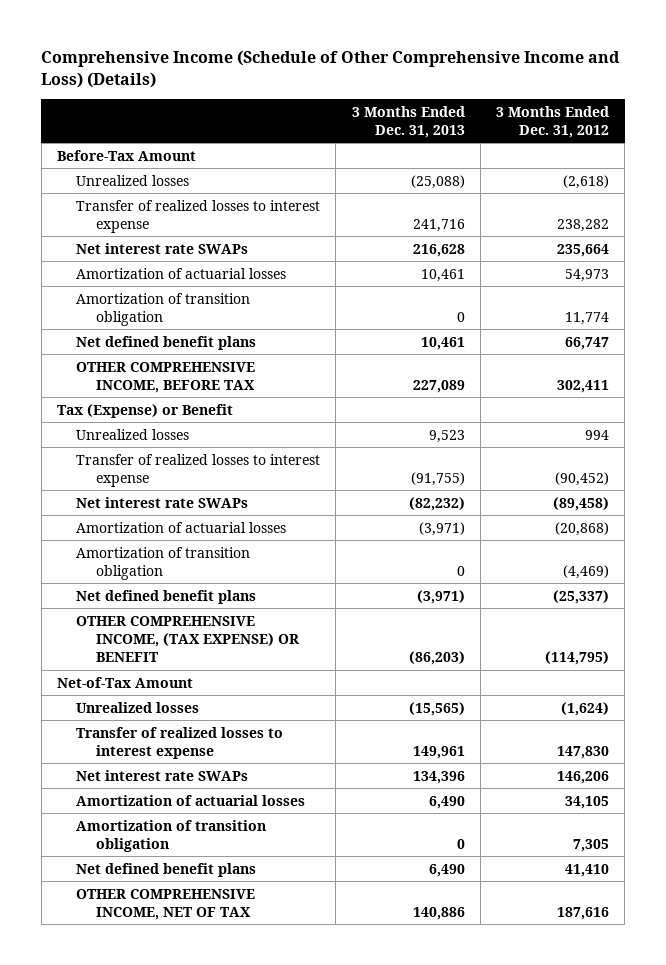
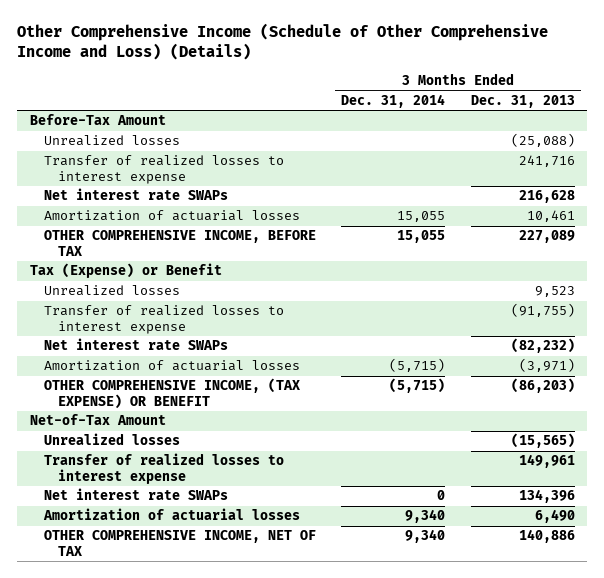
- Comprehensive Income (Schedule of Other Comprehensive Income and Loss) (Details)
+ Other Comprehensive Income (Schedule of Other Comprehensive Income and Loss) (Details)
- | 3 Months Ended Dec. 31, 2013 | 3 Months Ended Dec. 31, 2012
+ | 3 Months Ended Dec. 31, 2014 | 3 Months Ended Dec. 31, 2013
- Amortization of transition obligation | 0 | 11,774
- Net defined benefit plans | 10,461 | 66,747
- Amortization of transition obligation | 0 | (4,469)
- Net defined benefit plans | (3,971) | (25,337)
- Amortization of transition obligation | 0 | 7,305
- Net defined benefit plans | 6,490 | 41,410

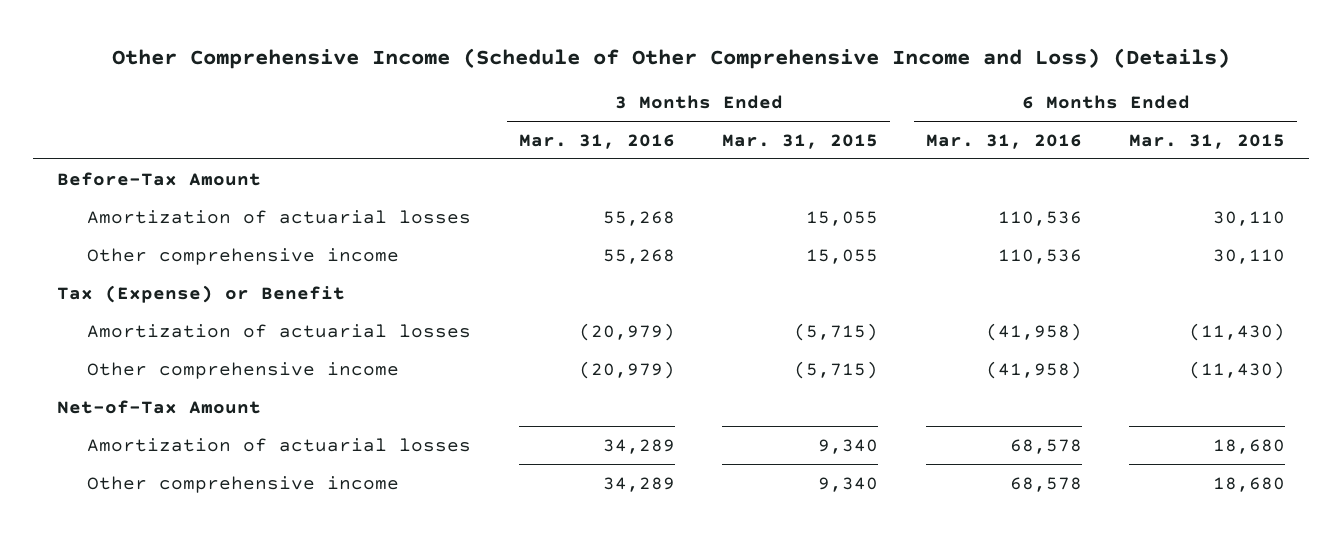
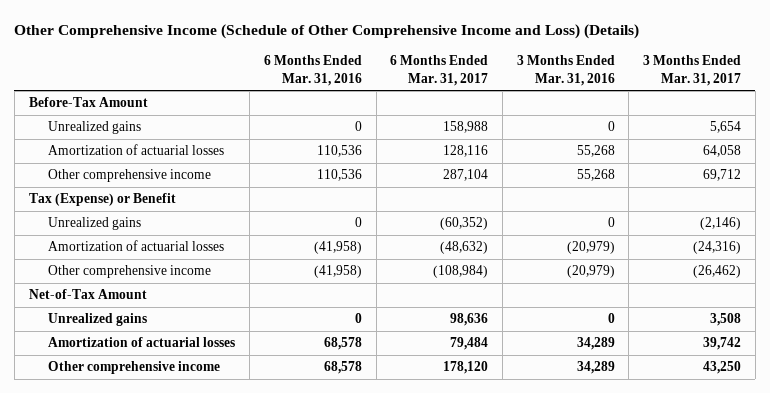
- | 3 Months Ended Mar. 31, 2016 | 3 Months Ended Mar. 31, 2015 | 6 Months Ended Mar. 31, 2016 | 6 Months Ended Mar. 31, 2015
+ | 6 Months Ended Mar. 31, 2016 | 6 Months Ended Mar. 31, 2017 | 3 Months Ended Mar. 31, 2016 | 3 Months Ended Mar. 31, 2017
+ Unrealized gains | 0 | 158,988 | 0 | 5,654
+ Unrealized gains | 0 | (60,352) | 0 | (2,146)
+ Unrealized gains | 0 | 98,636 | 0 | 3,508

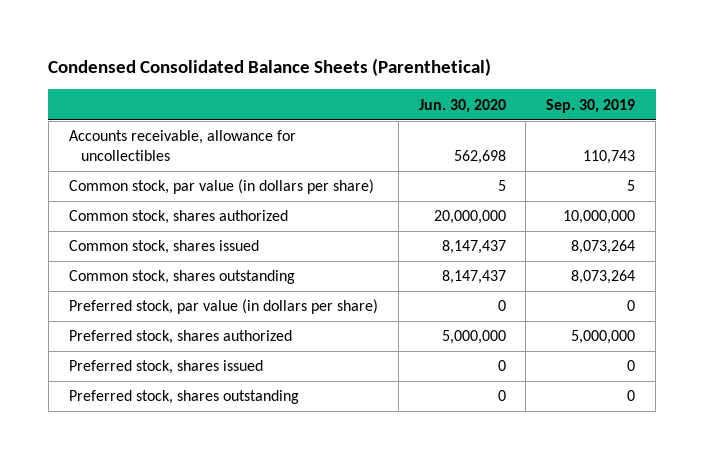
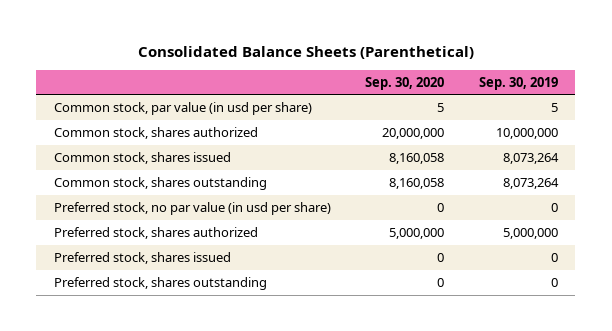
- Condensed Consolidated Balance Sheets (Parenthetical)
+ Consolidated Balance Sheets (Parenthetical)
- | Jun. 30, 2020 | Sep. 30, 2019
+ | Sep. 30, 2020 | Sep. 30, 2019
- Accounts receivable, allowance for uncollectibles | 562,698 | 110,743
- Common stock, par value (in dollars per share) | 5 | 5
+ Common stock, par value (in usd per share) | 5 | 5
- Preferred stock, par value (in dollars per share) | 0 | 0
+ Preferred stock, no par value (in usd per share) | 0 | 0

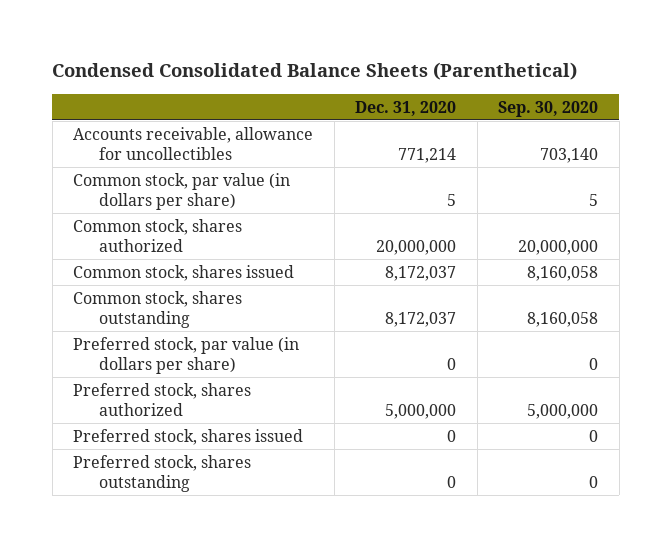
- Consolidated Balance Sheets (Parenthetical)
+ Condensed Consolidated Balance Sheets (Parenthetical)
- | Sep. 30, 2020 | Sep. 30, 2019
+ | Dec. 31, 2020 | Sep. 30, 2020
- Common stock, par value (in usd per share) | 5 | 5
+ Accounts receivable, allowance for uncollectibles | 771,214 | 703,140
+ Common stock, par value (in dollars per share) | 5 | 5
- Preferred stock, no par value (in usd per share) | 0 | 0
+ Preferred stock, par value (in dollars per share) | 0 | 0

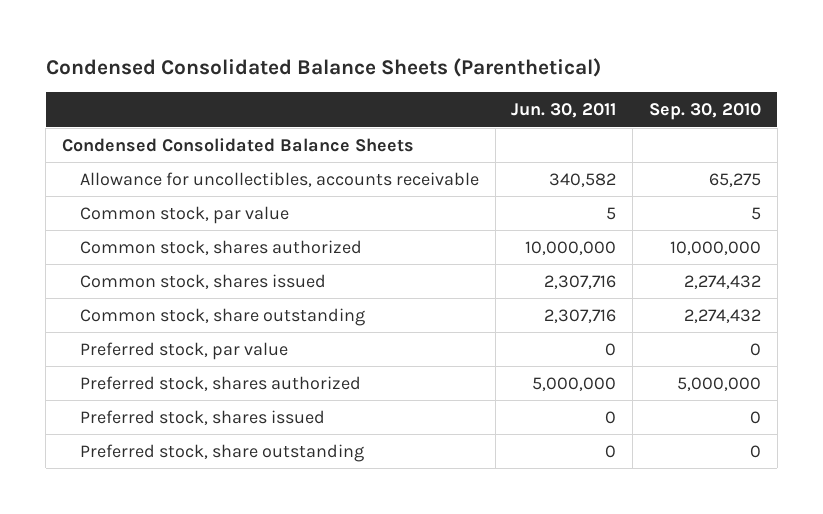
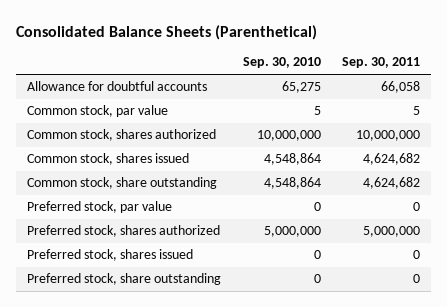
- Condensed Consolidated Balance Sheets (Parenthetical)
+ Consolidated Balance Sheets (Parenthetical)
- | Jun. 30, 2011 | Sep. 30, 2010
+ | Sep. 30, 2010 | Sep. 30, 2011
- Condensed Consolidated Balance Sheets
- Allowance for uncollectibles, accounts receivable | 340,582 | 65,275
+ Allowance for doubtful accounts | 65,275 | 66,058
- Common stock, shares issued | 2,307,716 | 2,274,432
- Common stock, share outstanding | 2,307,716 | 2,274,432
+ Common stock, shares issued | 4,548,864 | 4,624,682
+ Common stock, share outstanding | 4,548,864 | 4,624,682

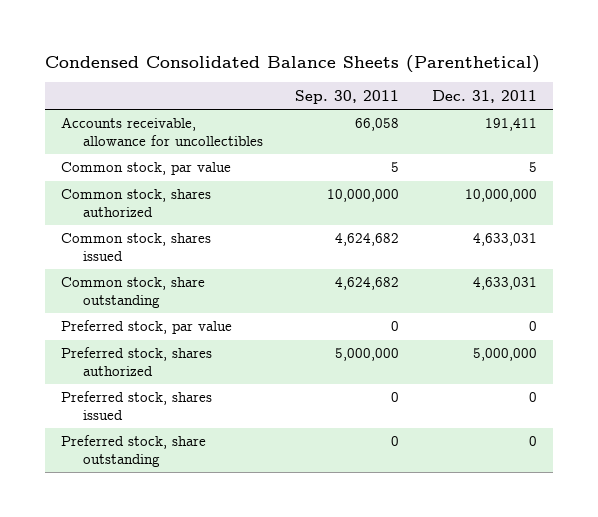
- Consolidated Balance Sheets (Parenthetical)
+ Condensed Consolidated Balance Sheets (Parenthetical)
- | Sep. 30, 2010 | Sep. 30, 2011
+ | Sep. 30, 2011 | Dec. 31, 2011
- Allowance for doubtful accounts | 65,275 | 66,058
+ Accounts receivable, allowance for uncollectibles | 66,058 | 191,411

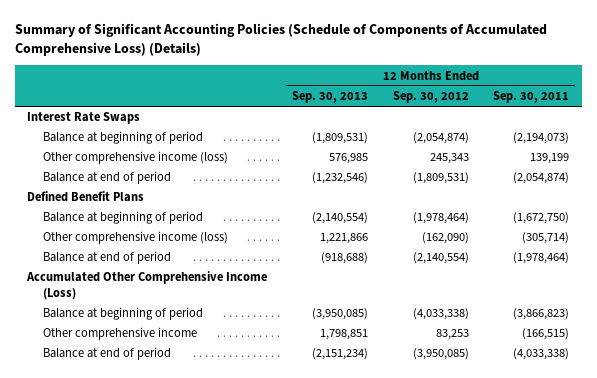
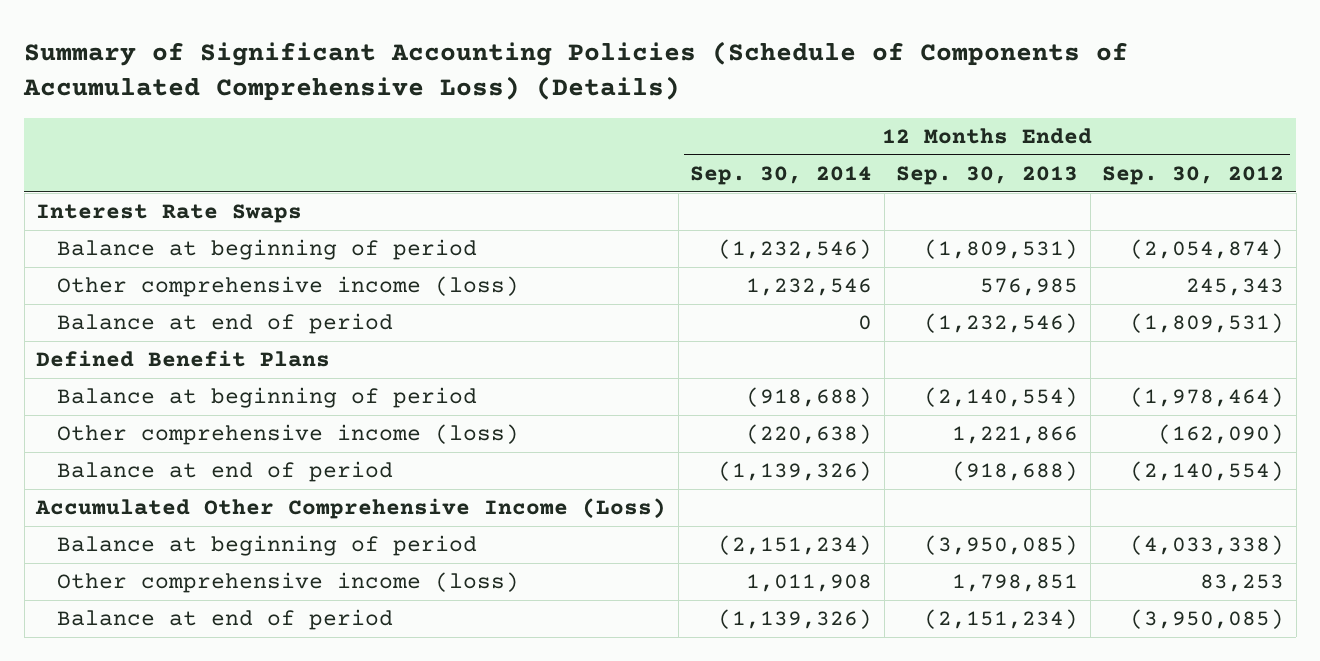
- | 12 Months Ended Sep. 30, 2013 | 12 Months Ended Sep. 30, 2012 | 12 Months Ended Sep. 30, 2011
+ | 12 Months Ended Sep. 30, 2014 | 12 Months Ended Sep. 30, 2013 | 12 Months Ended Sep. 30, 2012
- Other comprehensive income | 1,798,851 | 83,253 | (166,515)
+ Other comprehensive income (loss) | 1,011,908 | 1,798,851 | 83,253

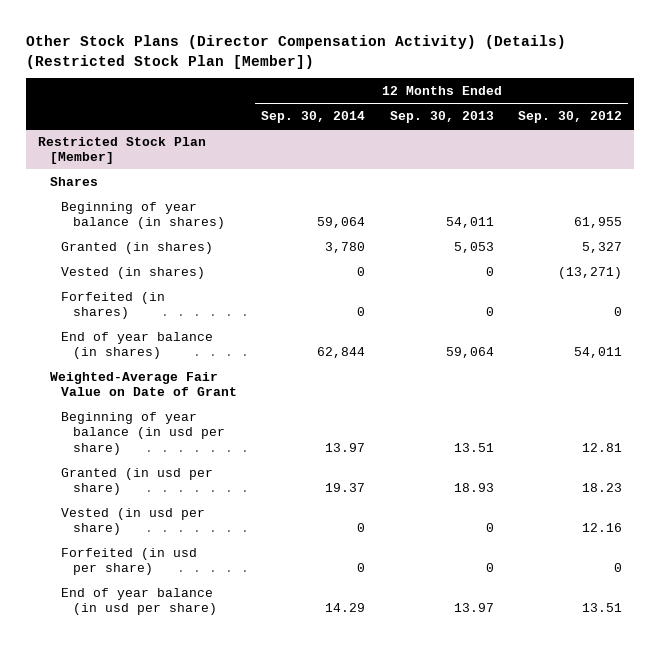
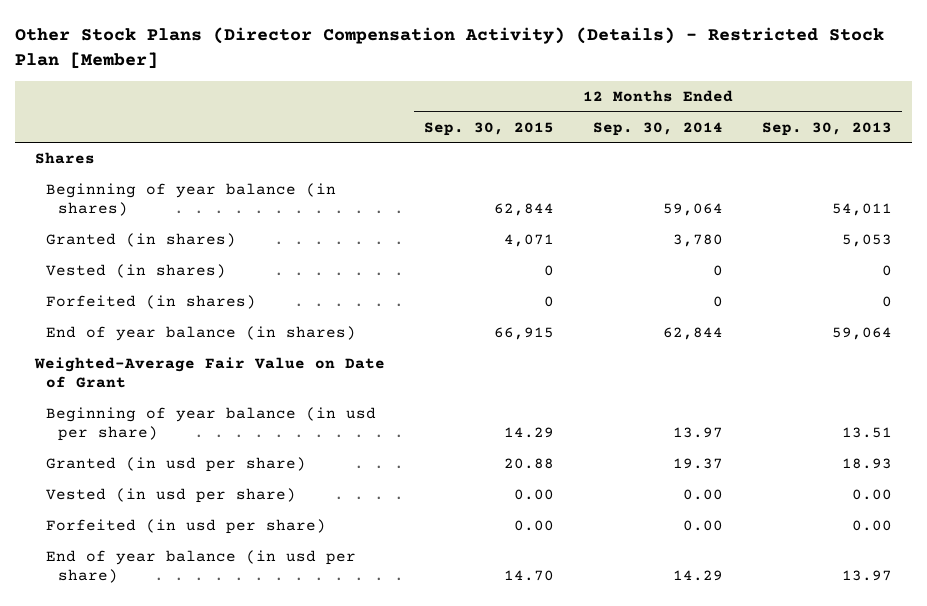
- Other Stock Plans (Director Compensation Activity) (Details) (Restricted Stock Plan [Member])
+ Other Stock Plans (Director Compensation Activity) (Details) - Restricted Stock Plan [Member]
- | 12 Months Ended Sep. 30, 2014 | 12 Months Ended Sep. 30, 2013 | 12 Months Ended Sep. 30, 2012
+ | 12 Months Ended Sep. 30, 2015 | 12 Months Ended Sep. 30, 2014 | 12 Months Ended Sep. 30, 2013
- Restricted Stock Plan [Member]
- Vested (in usd per share) | 0 | 0 | 12.16
- Forfeited (in usd per share) | 0 | 0 | 0
+ Vested (in usd per share) | 0.00 | 0.00 | 0.00
+ Forfeited (in usd per share) | 0.00 | 0.00 | 0.00

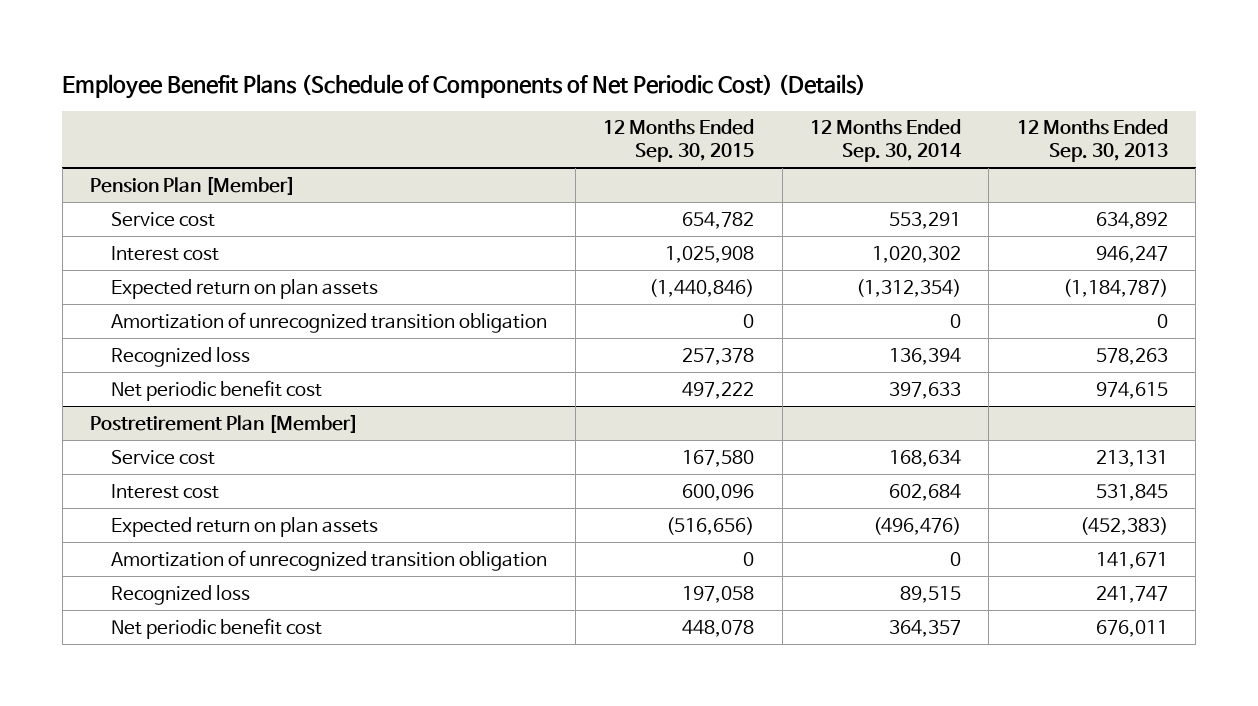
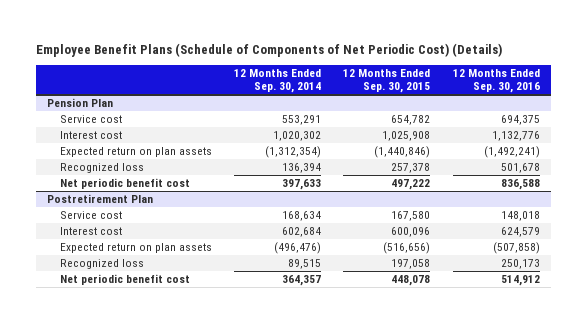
- | 12 Months Ended Sep. 30, 2015 | 12 Months Ended Sep. 30, 2014 | 12 Months Ended Sep. 30, 2013
+ | 12 Months Ended Sep. 30, 2014 | 12 Months Ended Sep. 30, 2015 | 12 Months Ended Sep. 30, 2016
- Pension Plan [Member]
+ Pension Plan
- Amortization of unrecognized transition obligation | 0 | 0 | 0
- Postretirement Plan [Member]
+ Postretirement Plan
- Amortization of unrecognized transition obligation | 0 | 0 | 141,671

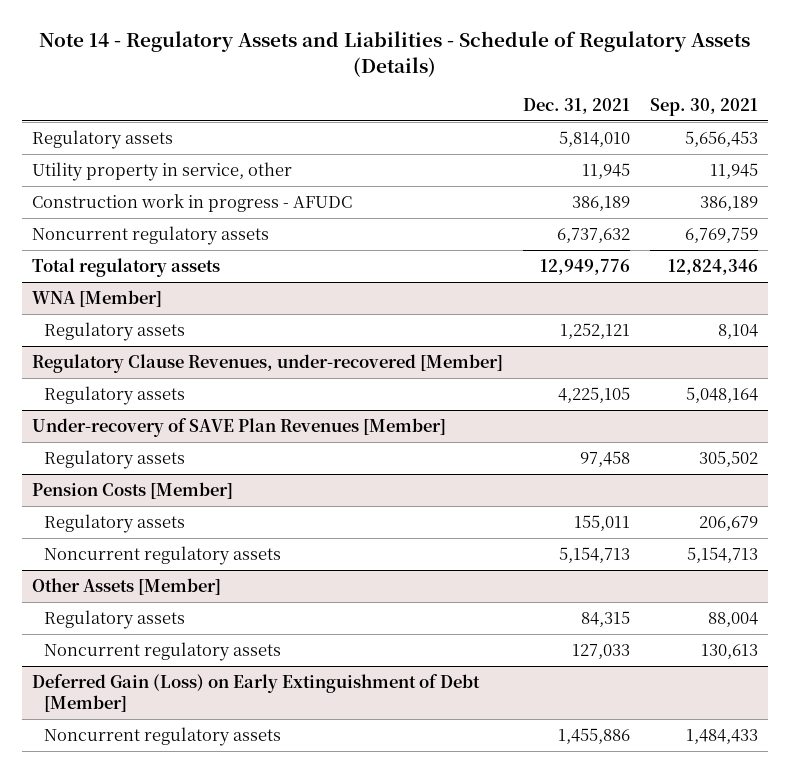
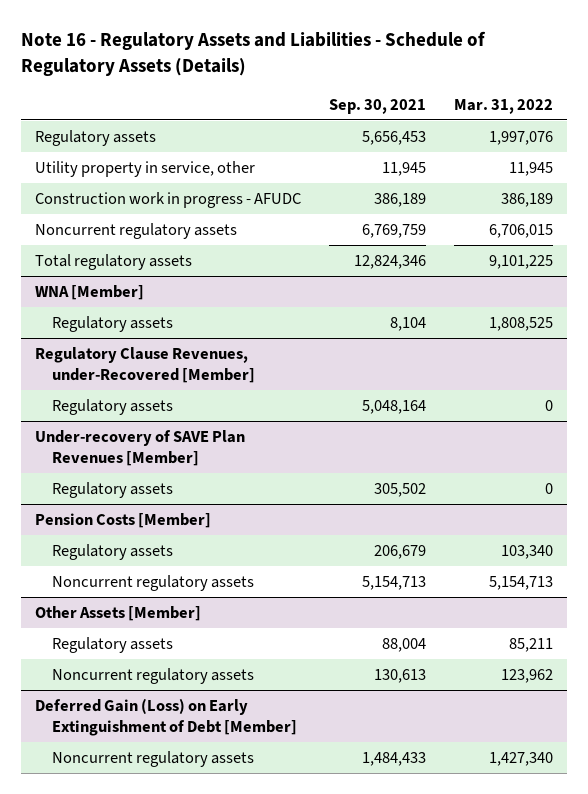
- Note 14 - Regulatory Assets and Liabilities - Schedule of Regulatory Assets (Details)
+ Note 16 - Regulatory Assets and Liabilities - Schedule of Regulatory Assets (Details)
- | Dec. 31, 2021 | Sep. 30, 2021
+ | Sep. 30, 2021 | Mar. 31, 2022
- Regulatory Clause Revenues, under-recovered [Member]
+ Regulatory Clause Revenues, under-Recovered [Member]

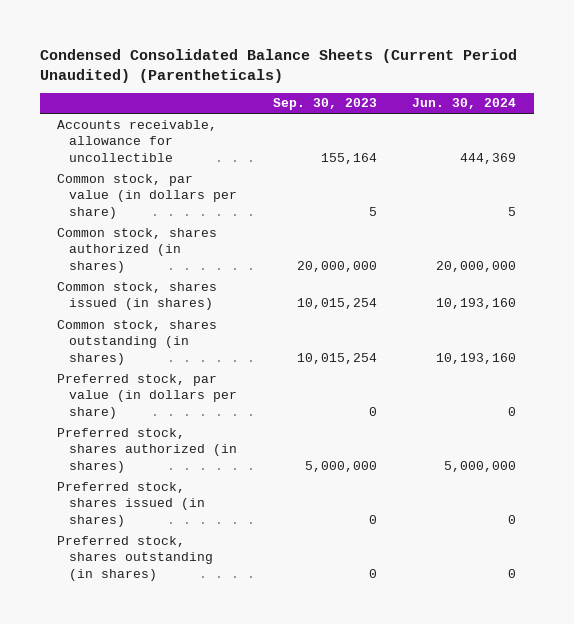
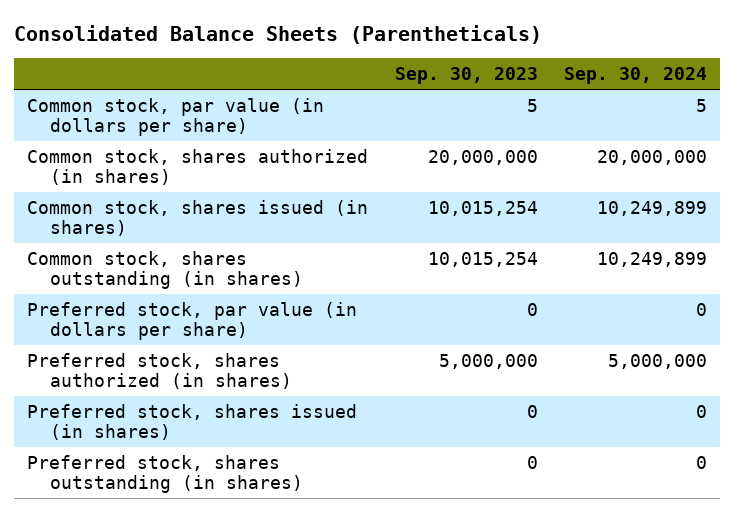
- Condensed Consolidated Balance Sheets (Current Period Unaudited) (Parentheticals)
+ Consolidated Balance Sheets (Parentheticals)
- | Sep. 30, 2023 | Jun. 30, 2024
+ | Sep. 30, 2023 | Sep. 30, 2024
- Accounts receivable, allowance for uncollectible | 155,164 | 444,369

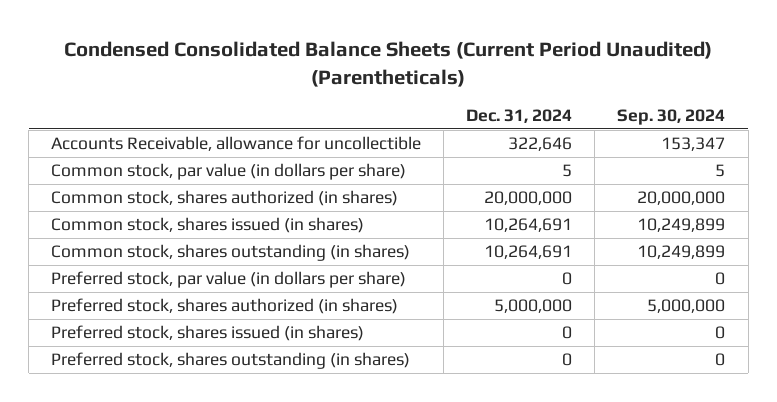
- Consolidated Balance Sheets (Parentheticals)
+ Condensed Consolidated Balance Sheets (Current Period Unaudited) (Parentheticals)
- | Sep. 30, 2023 | Sep. 30, 2024
+ | Dec. 31, 2024 | Sep. 30, 2024
+ Accounts Receivable, allowance for uncollectible | 322,646 | 153,347

